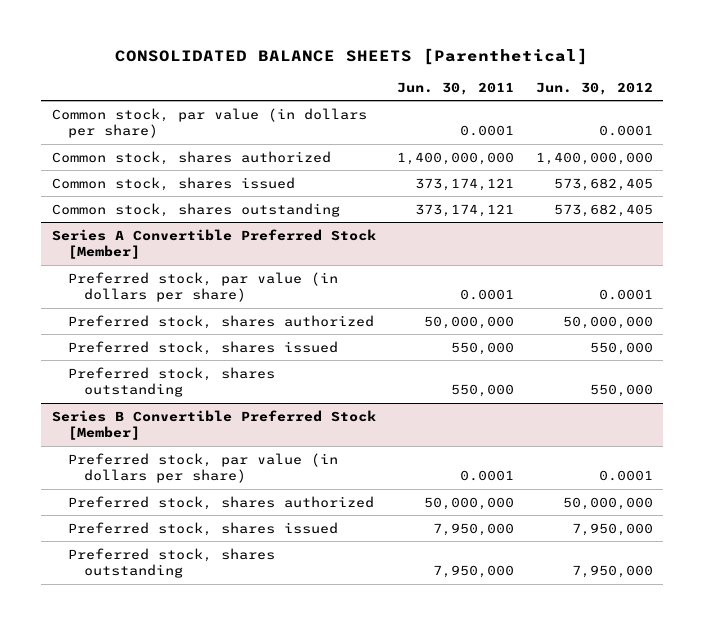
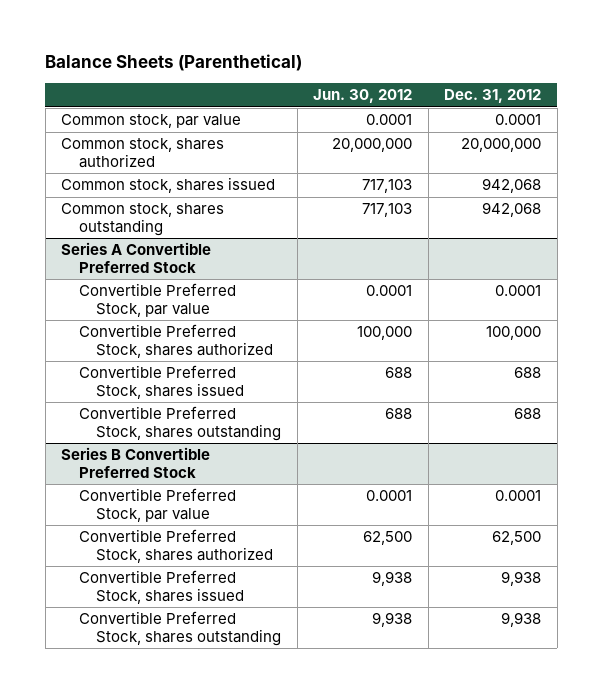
- CONSOLIDATED BALANCE SHEETS [Parenthetical]
+ Balance Sheets (Parenthetical)
- | Jun. 30, 2011 | Jun. 30, 2012
+ | Jun. 30, 2012 | Dec. 31, 2012
- Common stock, par value (in dollars per share) | 0.0001 | 0.0001
- Common stock, shares authorized | 1,400,000,000 | 1,400,000,000
- Common stock, shares issued | 373,174,121 | 573,682,405
- Common stock, shares outstanding | 373,174,121 | 573,682,405
- Series A Convertible Preferred Stock [Member]
- Preferred stock, par value (in dollars per share) | 0.0001 | 0.0001
- Preferred stock, shares authorized | 50,000,000 | 50,000,000
- Preferred stock, shares issued | 550,000 | 550,000
- Preferred stock, shares outstanding | 550,000 | 550,000
- Series B Convertible Preferred Stock [Member]
- Preferred stock, par value (in dollars per share) | 0.0001 | 0.0001
- Preferred stock, shares authorized | 50,000,000 | 50,000,000
- Preferred stock, shares issued | 7,950,000 | 7,950,000
- Preferred stock, shares outstanding | 7,950,000 | 7,950,000
+ Common stock, par value | 0.0001 | 0.0001
+ Common stock, shares authorized | 20,000,000 | 20,000,000
+ Common stock, shares issued | 717,103 | 942,068
+ Common stock, shares outstanding | 717,103 | 942,068
+ Series A Convertible Preferred Stock
+ Convertible Preferred Stock, par value | 0.0001 | 0.0001
+ Convertible Preferred Stock, shares authorized | 100,000 | 100,000
+ Convertible Preferred Stock, shares issued | 688 | 688
+ Convertible Preferred Stock, shares outstanding | 688 | 688
+ Series B Convertible Preferred Stock
+ Convertible Preferred Stock, par value | 0.0001 | 0.0001
+ Convertible Preferred Stock, shares authorized | 62,500 | 62,500
+ Convertible Preferred Stock, shares issued | 9,938 | 9,938
+ Convertible Preferred Stock, shares outstanding | 9,938 | 9,938

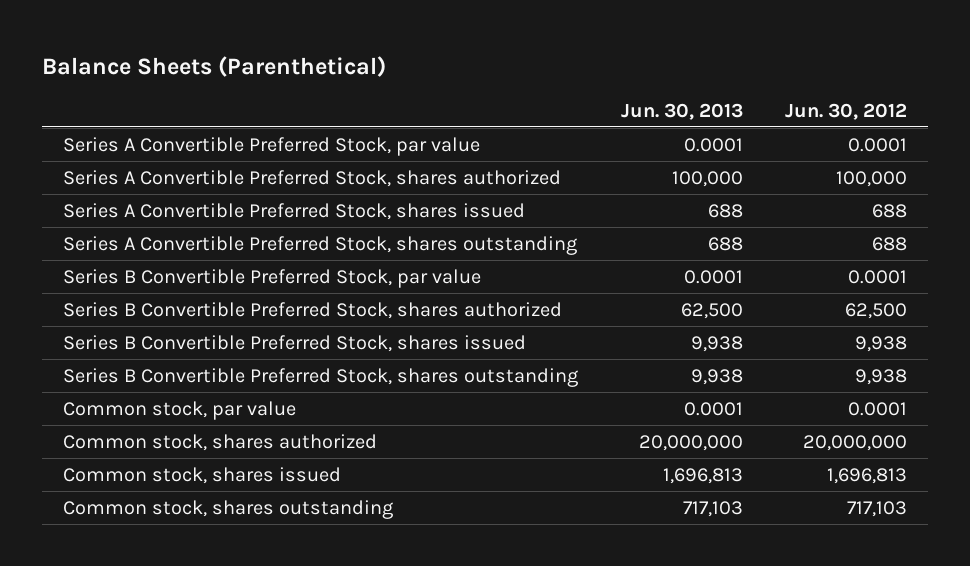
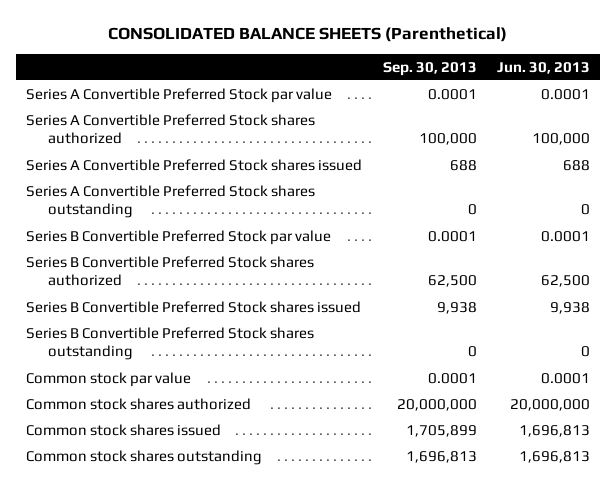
- Balance Sheets (Parenthetical)
+ CONSOLIDATED BALANCE SHEETS (Parenthetical)
- | Jun. 30, 2013 | Jun. 30, 2012
+ | Sep. 30, 2013 | Jun. 30, 2013
- Series A Convertible Preferred Stock, par value | 0.0001 | 0.0001
- Series A Convertible Preferred Stock, shares authorized | 100,000 | 100,000
- Series A Convertible Preferred Stock, shares issued | 688 | 688
- Series A Convertible Preferred Stock, shares outstanding | 688 | 688
- Series B Convertible Preferred Stock, par value | 0.0001 | 0.0001
- Series B Convertible Preferred Stock, shares authorized | 62,500 | 62,500
- Series B Convertible Preferred Stock, shares issued | 9,938 | 9,938
- Series B Convertible Preferred Stock, shares outstanding | 9,938 | 9,938
- Common stock, par value | 0.0001 | 0.0001
- Common stock, shares authorized | 20,000,000 | 20,000,000
- Common stock, shares issued | 1,696,813 | 1,696,813
- Common stock, shares outstanding | 717,103 | 717,103
+ Series A Convertible Preferred Stock par value | 0.0001 | 0.0001
+ Series A Convertible Preferred Stock shares authorized | 100,000 | 100,000
+ Series A Convertible Preferred Stock shares issued | 688 | 688
+ Series A Convertible Preferred Stock shares outstanding | 0 | 0
+ Series B Convertible Preferred Stock par value | 0.0001 | 0.0001
+ Series B Convertible Preferred Stock shares authorized | 62,500 | 62,500
+ Series B Convertible Preferred Stock shares issued | 9,938 | 9,938
+ Series B Convertible Preferred Stock shares outstanding | 0 | 0
+ Common stock par value | 0.0001 | 0.0001
+ Common stock shares authorized | 20,000,000 | 20,000,000
+ Common stock shares issued | 1,705,899 | 1,696,813
+ Common stock shares outstanding | 1,696,813 | 1,696,813

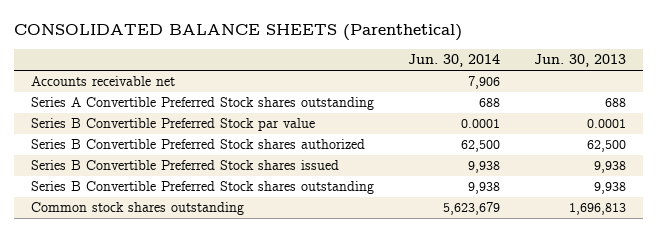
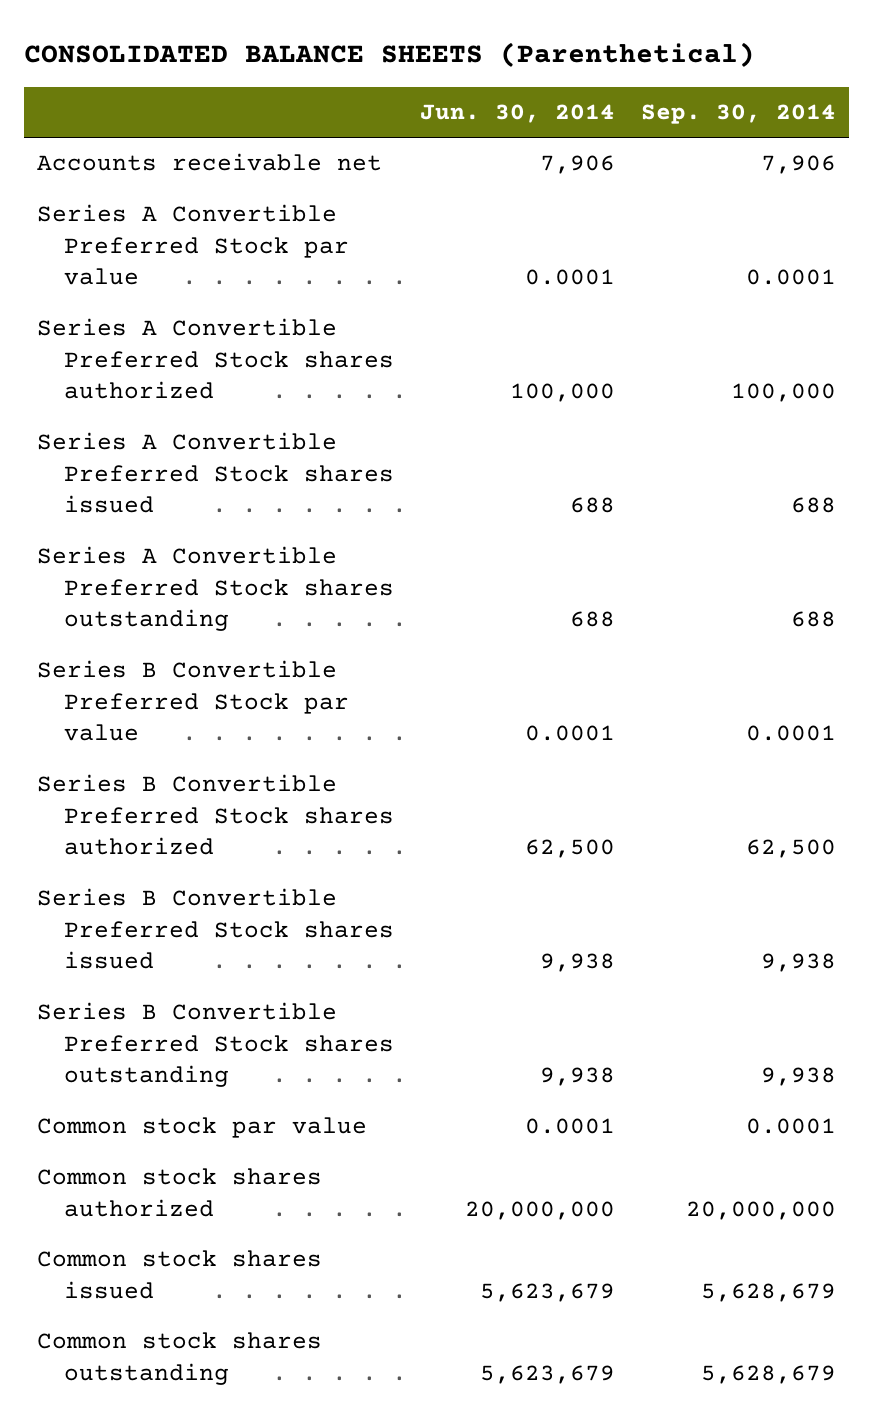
- | Jun. 30, 2014 | Jun. 30, 2013
+ | Jun. 30, 2014 | Sep. 30, 2014
+ Series A Convertible Preferred Stock par value | 0.0001 | 0.0001
+ Series A Convertible Preferred Stock shares authorized | 100,000 | 100,000
+ Series A Convertible Preferred Stock shares issued | 688 | 688
+ Common stock par value | 0.0001 | 0.0001
+ Common stock shares authorized | 20,000,000 | 20,000,000
+ Common stock shares issued | 5,623,679 | 5,628,679

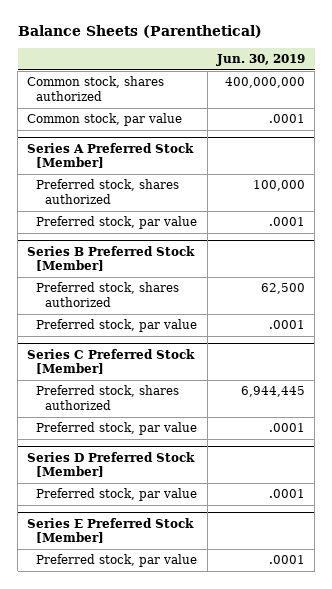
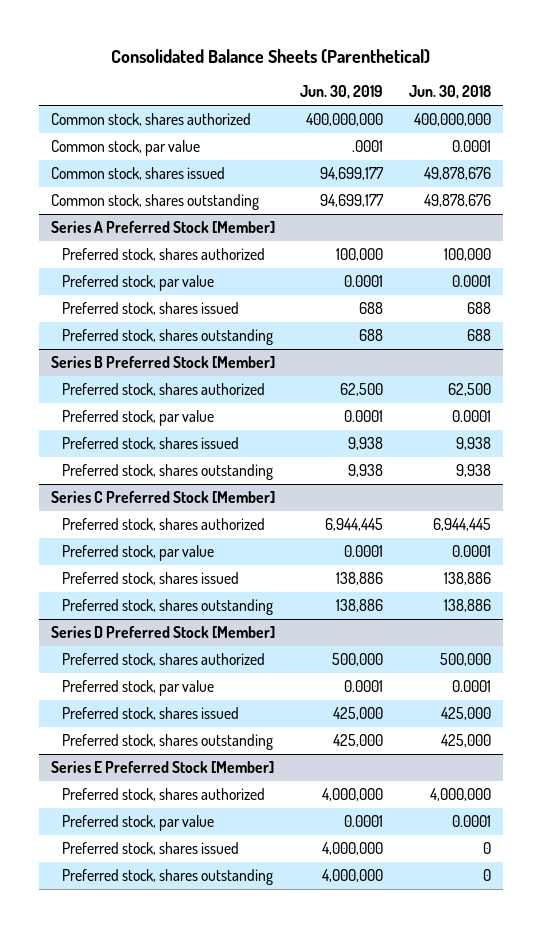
- Balance Sheets (Parenthetical)
+ Consolidated Balance Sheets (Parenthetical)
- | Jun. 30, 2019
+ | Jun. 30, 2019 | Jun. 30, 2018
+ Common stock, shares issued | 94,699,177 | 49,878,676
+ Common stock, shares outstanding | 94,699,177 | 49,878,676
@ Series A Preferred Stock [Member]
- Preferred stock, par value | .0001
+ Preferred stock, par value | 0.0001 | 0.0001
+ Preferred stock, shares issued | 688 | 688
+ Preferred stock, shares outstanding | 688 | 688
@ Series B Preferred Stock [Member]
- Preferred stock, par value | .0001
+ Preferred stock, par value | 0.0001 | 0.0001
+ Preferred stock, shares issued | 9,938 | 9,938
+ Preferred stock, shares outstanding | 9,938 | 9,938
@ Series C Preferred Stock [Member]
- Preferred stock, par value | .0001
+ Preferred stock, par value | 0.0001 | 0.0001
+ Preferred stock, shares issued | 138,886 | 138,886
+ Preferred stock, shares outstanding | 138,886 | 138,886
@ Series D Preferred Stock [Member]
- Preferred stock, par value | .0001
+ Preferred stock, shares authorized | 500,000 | 500,000
+ Preferred stock, par value | 0.0001 | 0.0001
+ Preferred stock, shares issued | 425,000 | 425,000
+ Preferred stock, shares outstanding | 425,000 | 425,000
@ Series E Preferred Stock [Member]
- Preferred stock, par value | .0001
+ Preferred stock, shares authorized | 4,000,000 | 4,000,000
+ Preferred stock, par value | 0.0001 | 0.0001
+ Preferred stock, shares issued | 4,000,000 | 0
+ Preferred stock, shares outstanding | 4,000,000 | 0

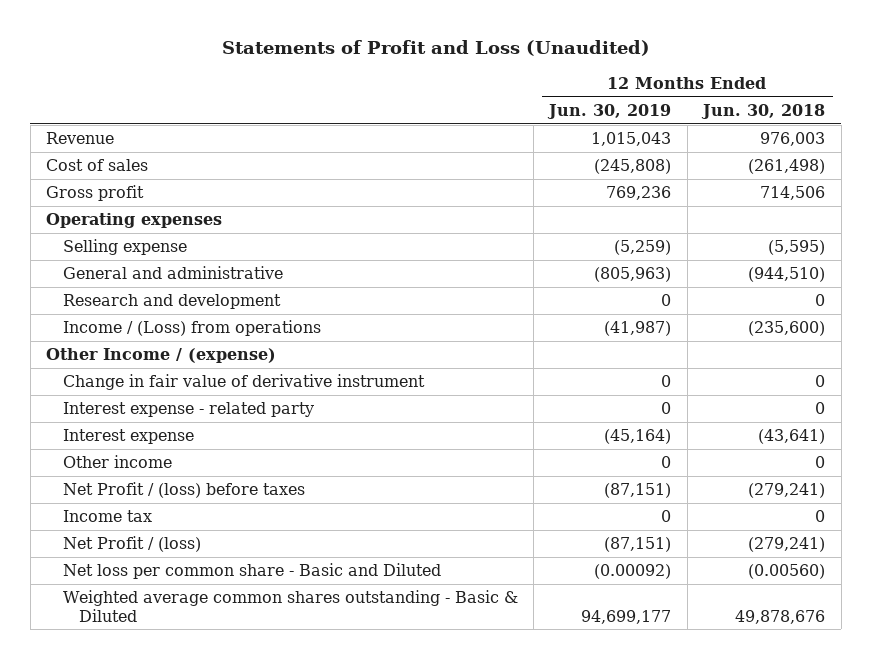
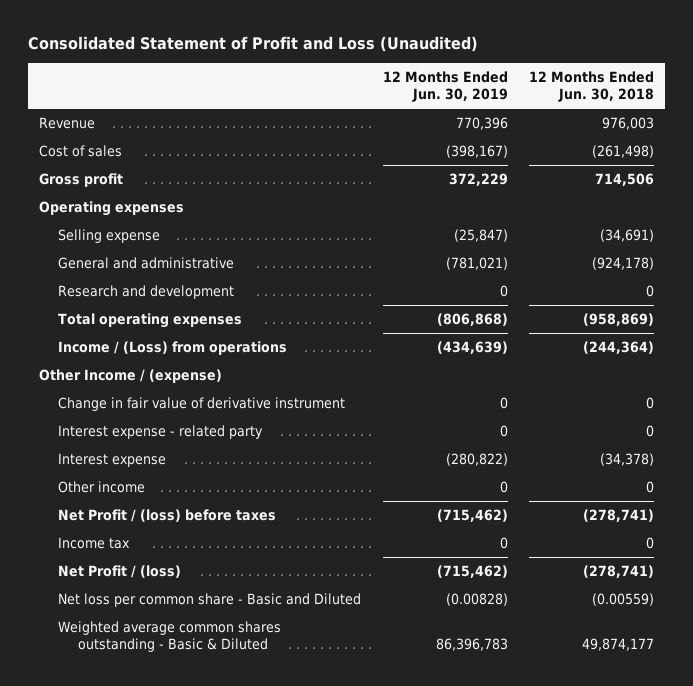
- Statements of Profit and Loss (Unaudited)
+ Consolidated Statement of Profit and Loss (Unaudited)
- Revenue | 1,015,043 | 976,003
- Cost of sales | (245,808) | (261,498)
- Gross profit | 769,236 | 714,506
+ Revenue | 770,396 | 976,003
+ Cost of sales | (398,167) | (261,498)
+ Gross profit | 372,229 | 714,506
- Selling expense | (5,259) | (5,595)
- General and administrative | (805,963) | (944,510)
+ Selling expense | (25,847) | (34,691)
+ General and administrative | (781,021) | (924,178)
- Income / (Loss) from operations | (41,987) | (235,600)
+ Total operating expenses | (806,868) | (958,869)
+ Income / (Loss) from operations | (434,639) | (244,364)
- Interest expense | (45,164) | (43,641)
+ Interest expense | (280,822) | (34,378)
- Net Profit / (loss) before taxes | (87,151) | (279,241)
+ Net Profit / (loss) before taxes | (715,462) | (278,741)
- Net Profit / (loss) | (87,151) | (279,241)
- Net loss per common share - Basic and Diluted | (0.00092) | (0.00560)
- Weighted average common shares outstanding - Basic & Diluted | 94,699,177 | 49,878,676
+ Net Profit / (loss) | (715,462) | (278,741)
+ Net loss per common share - Basic and Diluted | (0.00828) | (0.00559)
+ Weighted average common shares outstanding - Basic & Diluted | 86,396,783 | 49,874,177

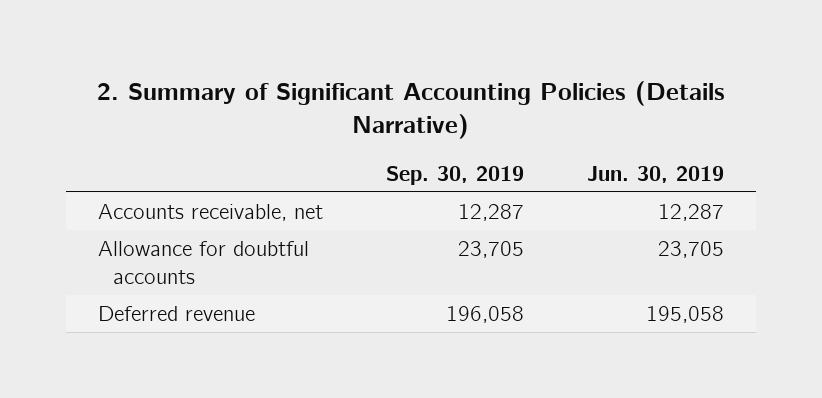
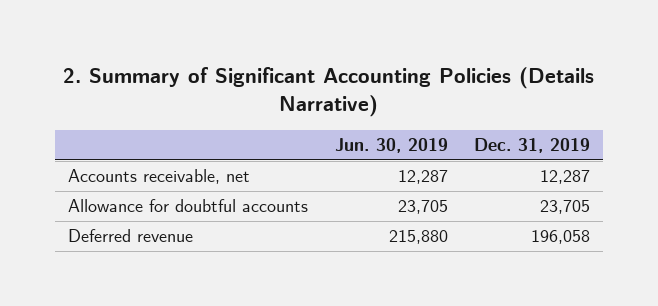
- | Sep. 30, 2019 | Jun. 30, 2019
+ | Jun. 30, 2019 | Dec. 31, 2019
- Deferred revenue | 196,058 | 195,058
+ Deferred revenue | 215,880 | 196,058

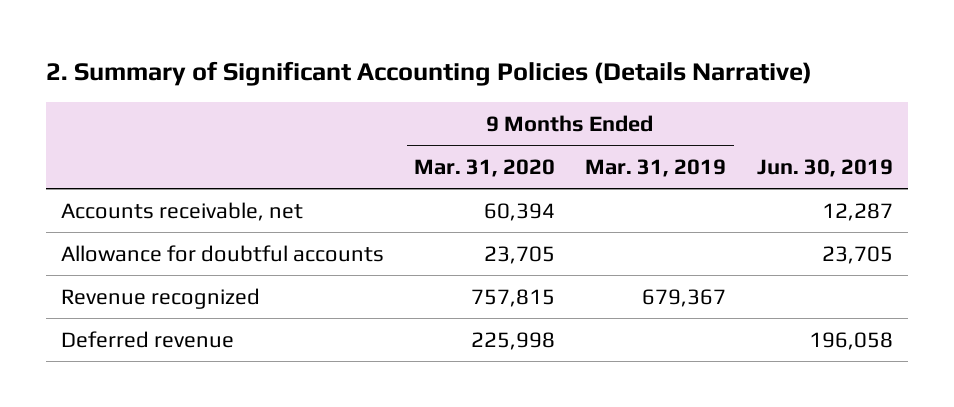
- | Jun. 30, 2019 | Dec. 31, 2019
+ | 9 Months Ended Mar. 31, 2020 | 9 Months Ended Mar. 31, 2019 | Jun. 30, 2019
- Deferred revenue | 215,880 | 196,058
+ Revenue recognized | 757,815 | 679,367 |
+ Deferred revenue | 225,998 | | 196,058

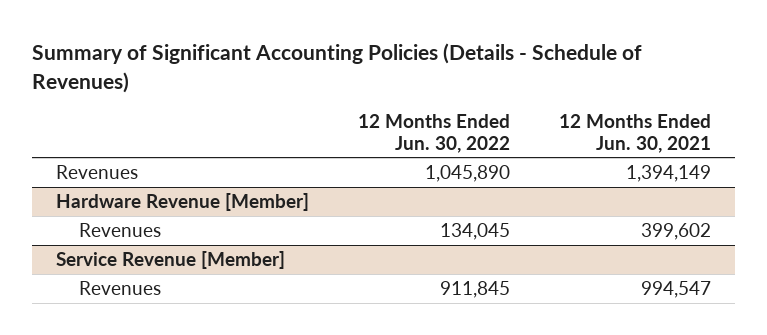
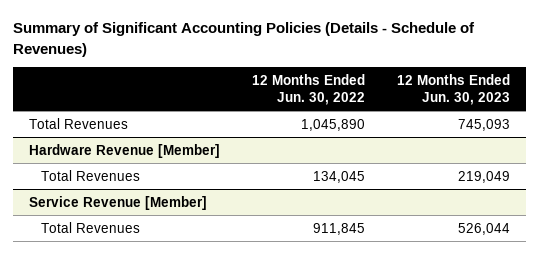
- | 12 Months Ended Jun. 30, 2022 | 12 Months Ended Jun. 30, 2021
+ | 12 Months Ended Jun. 30, 2022 | 12 Months Ended Jun. 30, 2023
- Revenues | 1,045,890 | 1,394,149
+ Total Revenues | 1,045,890 | 745,093
@ Hardware Revenue [Member]
- Revenues | 134,045 | 399,602
+ Total Revenues | 134,045 | 219,049
@ Service Revenue [Member]
- Revenues | 911,845 | 994,547
+ Total Revenues | 911,845 | 526,044

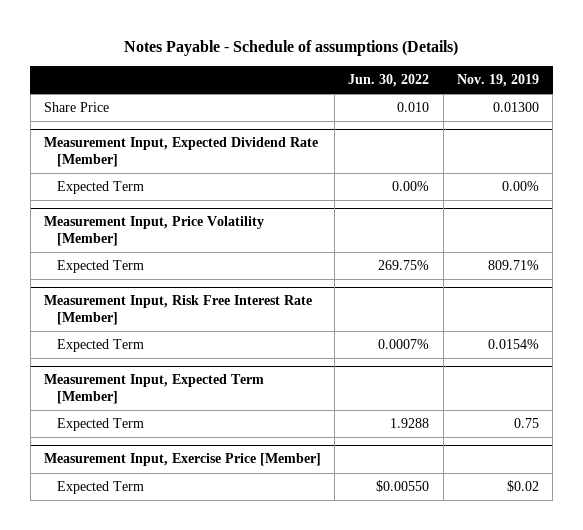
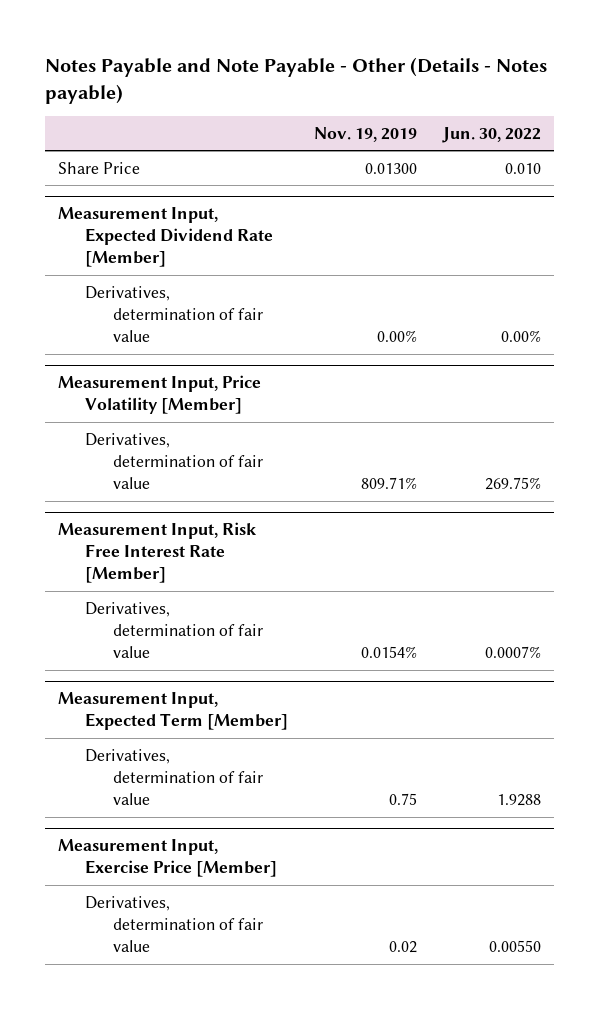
- Notes Payable - Schedule of assumptions (Details)
+ Notes Payable and Note Payable - Other (Details - Notes payable)
- | Jun. 30, 2022 | Nov. 19, 2019
+ | Nov. 19, 2019 | Jun. 30, 2022
@ Measurement Input, Expected Dividend Rate [Member]
- Expected Term | 0.00% | 0.00%
+ Derivatives, determination of fair value | 0.00% | 0.00%
@ Measurement Input, Price Volatility [Member]
- Expected Term | 269.75% | 809.71%
+ Derivatives, determination of fair value | 809.71% | 269.75%
@ Measurement Input, Risk Free Interest Rate [Member]
- Expected Term | 0.0007% | 0.0154%
+ Derivatives, determination of fair value | 0.0154% | 0.0007%
@ Measurement Input, Expected Term [Member]
- Expected Term | 1.9288 | 0.75
+ Derivatives, determination of fair value | 0.75 | 1.9288
@ Measurement Input, Exercise Price [Member]
- Expected Term | $0.00550 | $0.02
+ Derivatives, determination of fair value | 0.02 | 0.00550

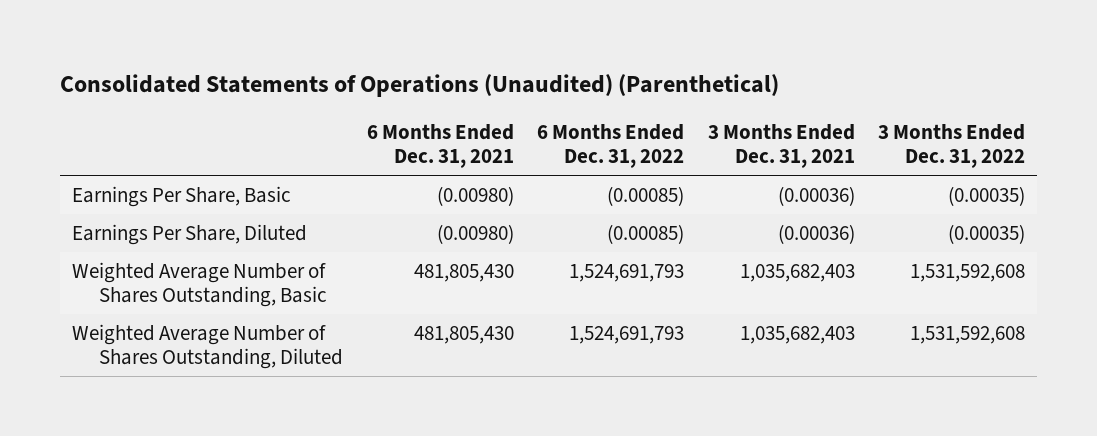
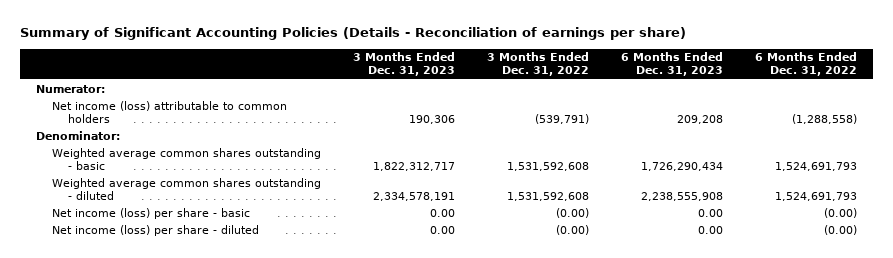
- Consolidated Statements of Operations (Unaudited) (Parenthetical)
+ Summary of Significant Accounting Policies (Details - Reconciliation of earnings per share)
- | 6 Months Ended Dec. 31, 2021 | 6 Months Ended Dec. 31, 2022 | 3 Months Ended Dec. 31, 2021 | 3 Months Ended Dec. 31, 2022
+ | 3 Months Ended Dec. 31, 2023 | 3 Months Ended Dec. 31, 2022 | 6 Months Ended Dec. 31, 2023 | 6 Months Ended Dec. 31, 2022
- Earnings Per Share, Basic | (0.00980) | (0.00085) | (0.00036) | (0.00035)
- Earnings Per Share, Diluted | (0.00980) | (0.00085) | (0.00036) | (0.00035)
- Weighted Average Number of Shares Outstanding, Basic | 481,805,430 | 1,524,691,793 | 1,035,682,403 | 1,531,592,608
- Weighted Average Number of Shares Outstanding, Diluted | 481,805,430 | 1,524,691,793 | 1,035,682,403 | 1,531,592,608
+ Numerator:
+ Net income (loss) attributable to common holders | 190,306 | (539,791) | 209,208 | (1,288,558)
+ Denominator:
+ Weighted average common shares outstanding - basic | 1,822,312,717 | 1,531,592,608 | 1,726,290,434 | 1,524,691,793
+ Weighted average common shares outstanding - diluted | 2,334,578,191 | 1,531,592,608 | 2,238,555,908 | 1,524,691,793
+ Net income (loss) per share - basic | 0.00 | (0.00) | 0.00 | (0.00)
+ Net income (loss) per share - diluted | 0.00 | (0.00) | 0.00 | (0.00)

